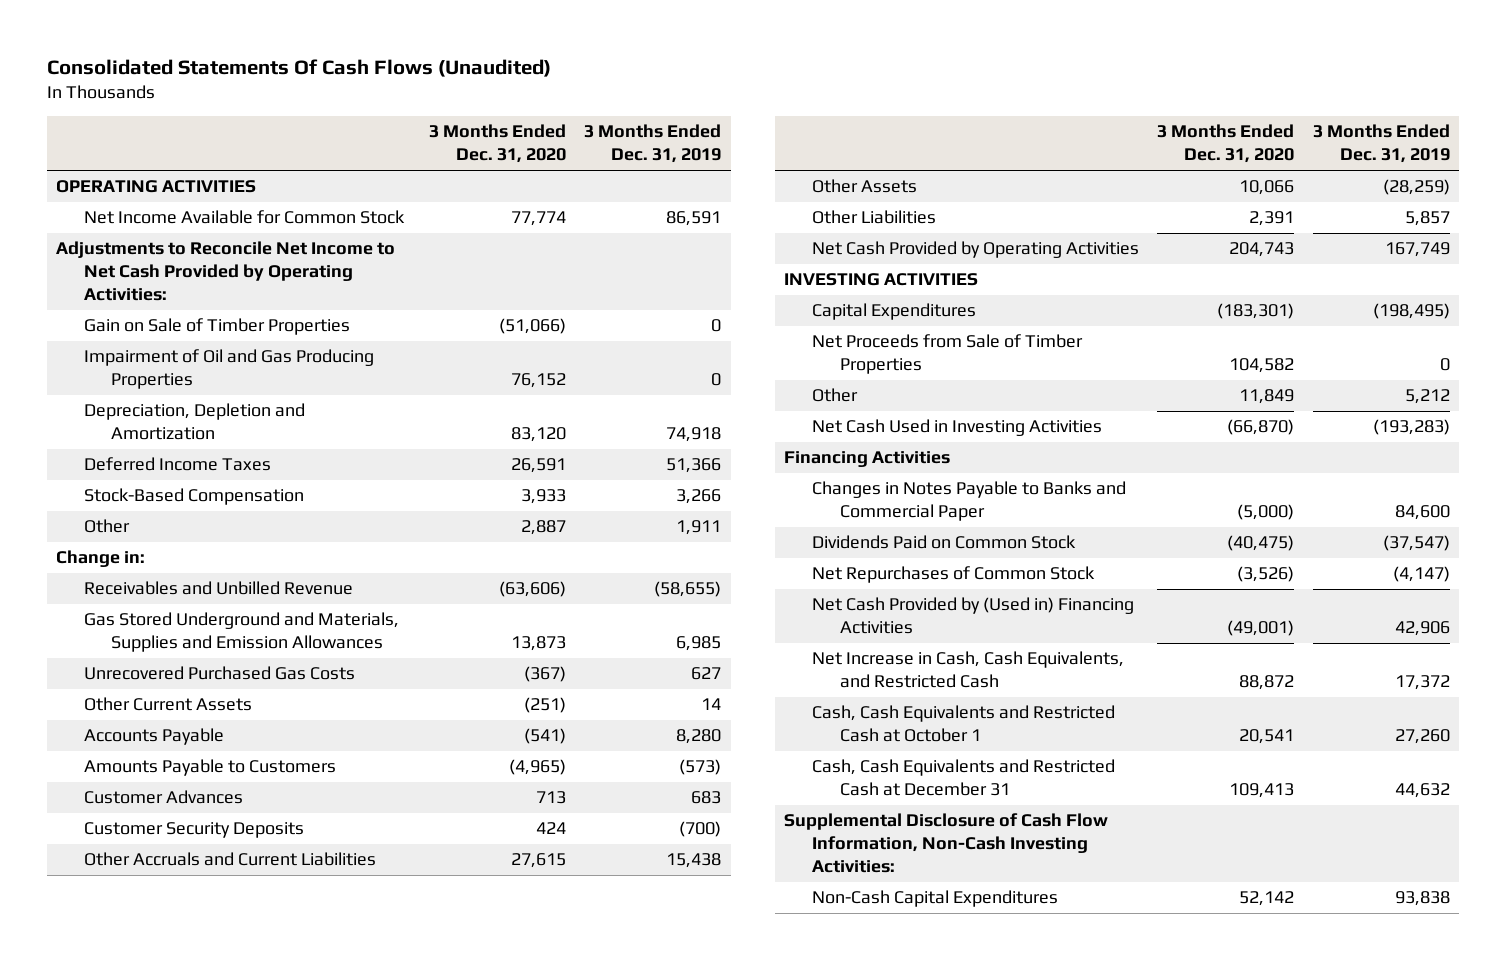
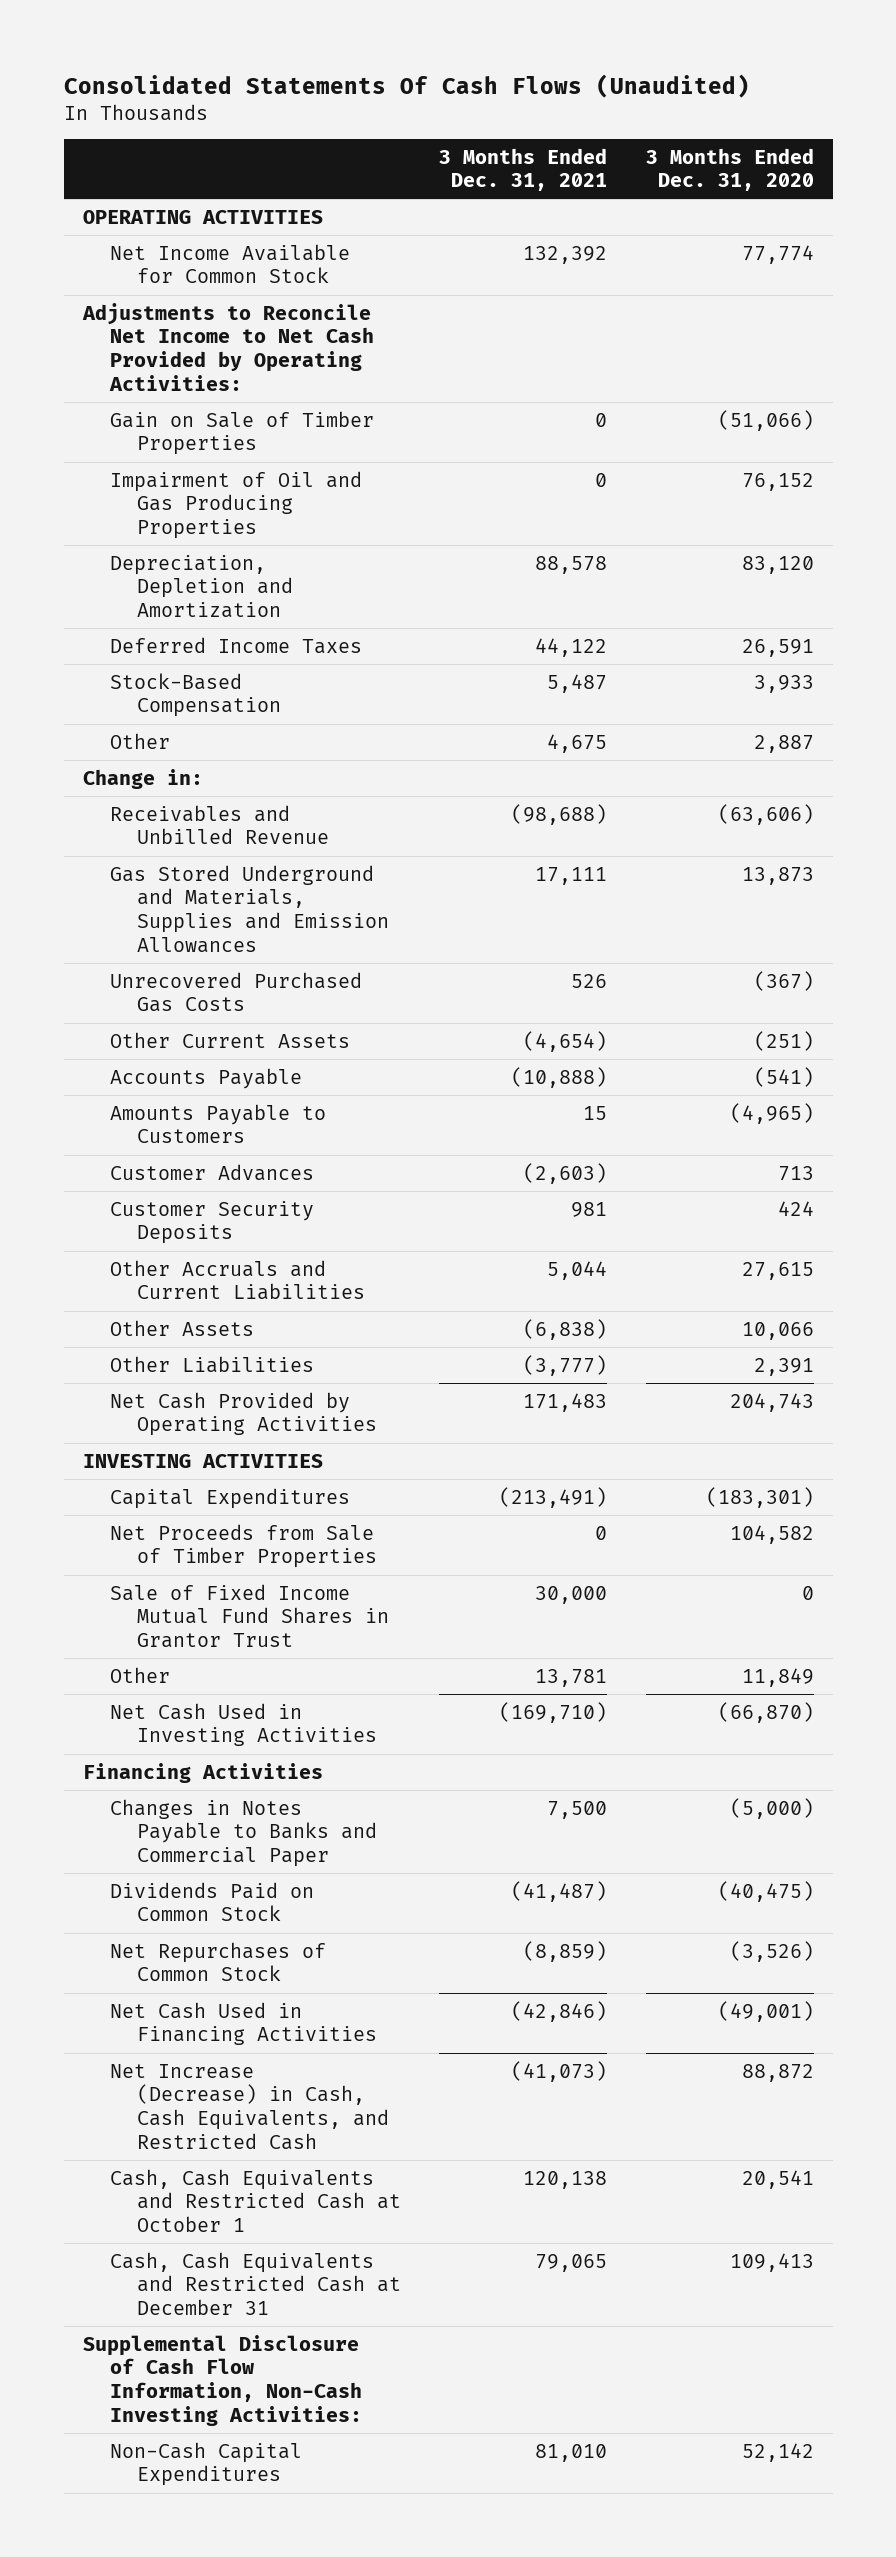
- | 3 Months Ended Dec. 31, 2020 | 3 Months Ended Dec. 31, 2019
+ | 3 Months Ended Dec. 31, 2021 | 3 Months Ended Dec. 31, 2020
+ Sale of Fixed Income Mutual Fund Shares in Grantor Trust | 30,000 | 0
- Net Cash Provided by (Used in) Financing Activities | (49,001) | 42,906
- Net Increase in Cash, Cash Equivalents, and Restricted Cash | 88,872 | 17,372
+ Net Cash Used in Financing Activities | (42,846) | (49,001)
+ Net Increase (Decrease) in Cash, Cash Equivalents, and Restricted Cash | (41,073) | 88,872

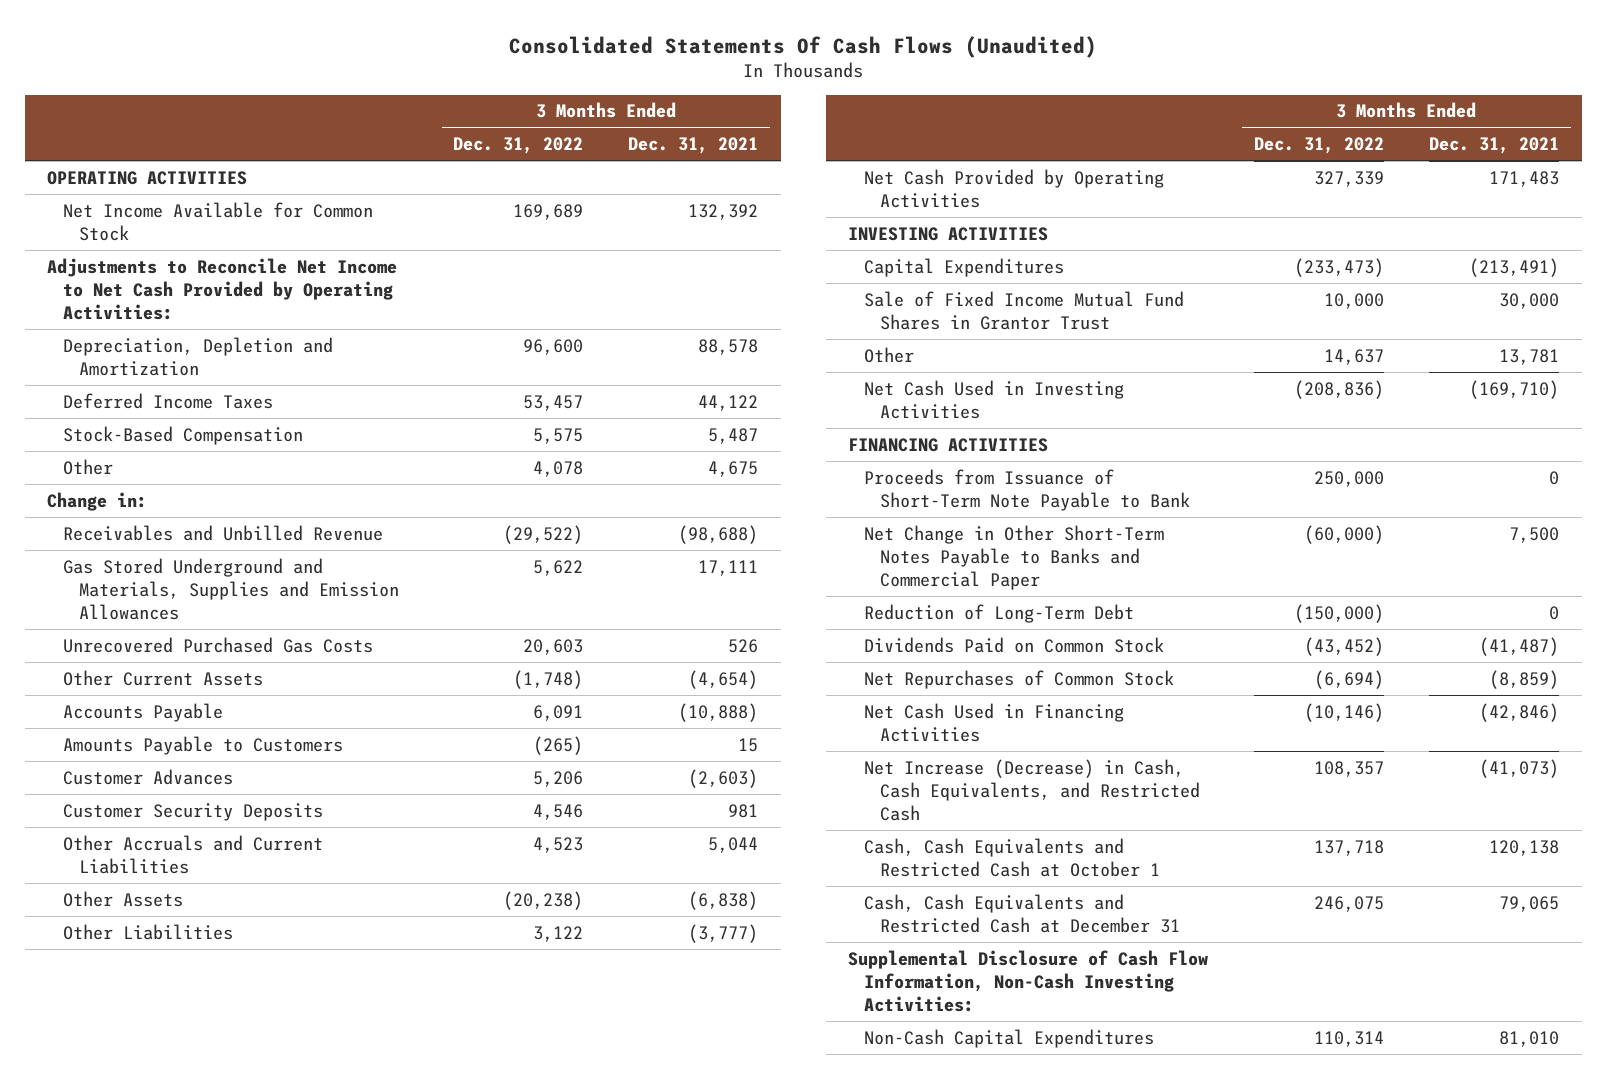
- | 3 Months Ended Dec. 31, 2021 | 3 Months Ended Dec. 31, 2020
+ | 3 Months Ended Dec. 31, 2022 | 3 Months Ended Dec. 31, 2021
- Gain on Sale of Timber Properties | 0 | (51,066)
- Impairment of Oil and Gas Producing Properties | 0 | 76,152
- Net Proceeds from Sale of Timber Properties | 0 | 104,582
- Financing Activities
- Changes in Notes Payable to Banks and Commercial Paper | 7,500 | (5,000)
+ FINANCING ACTIVITIES
+ Proceeds from Issuance of Short-Term Note Payable to Bank | 250,000 | 0
+ Net Change in Other Short-Term Notes Payable to Banks and Commercial Paper | (60,000) | 7,500
+ Reduction of Long-Term Debt | (150,000) | 0

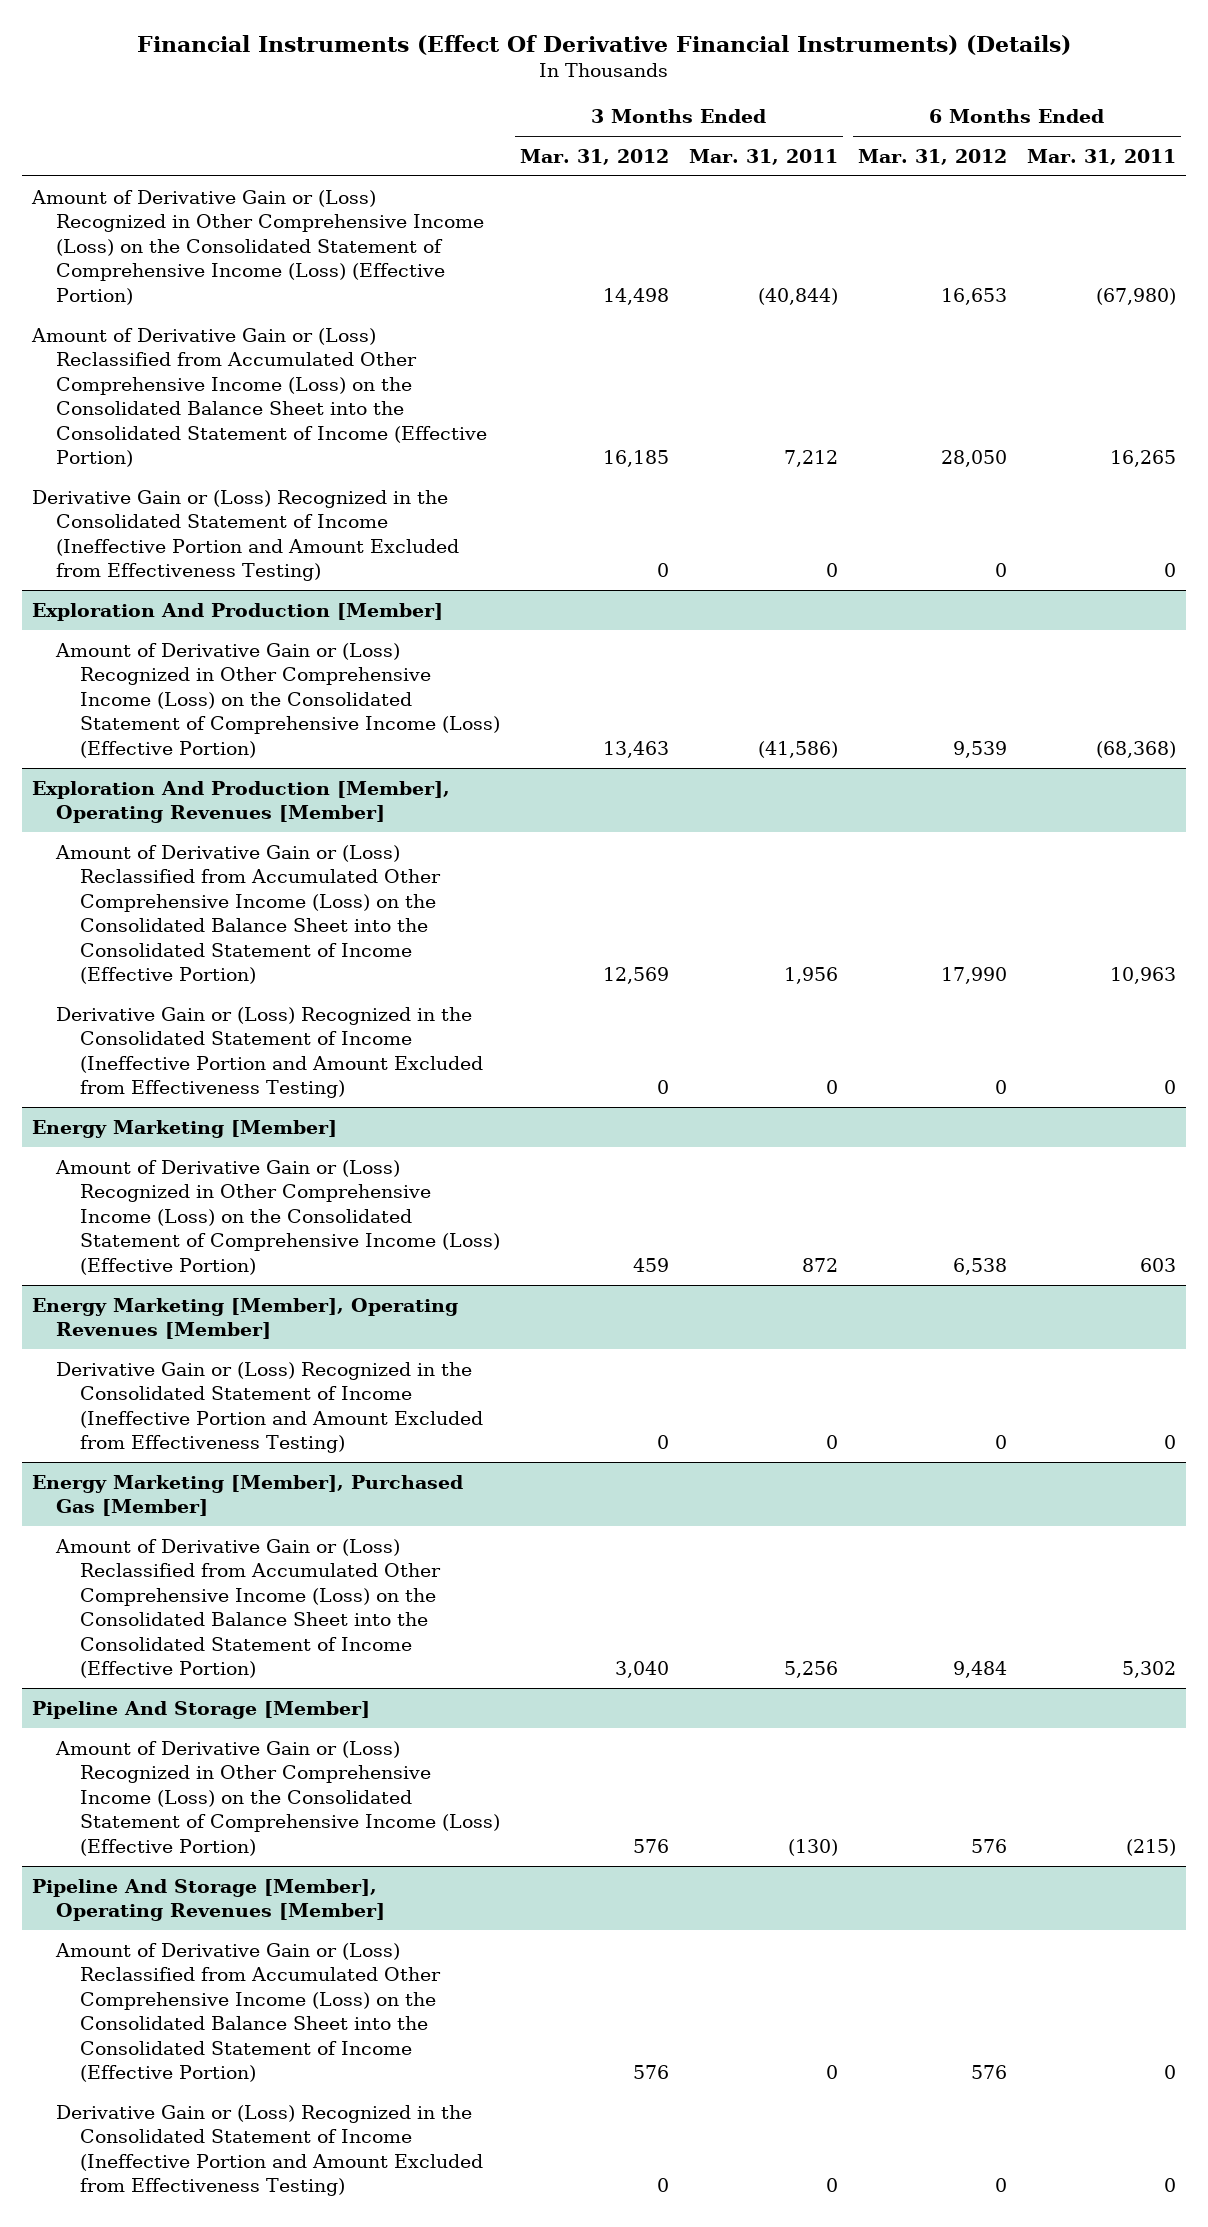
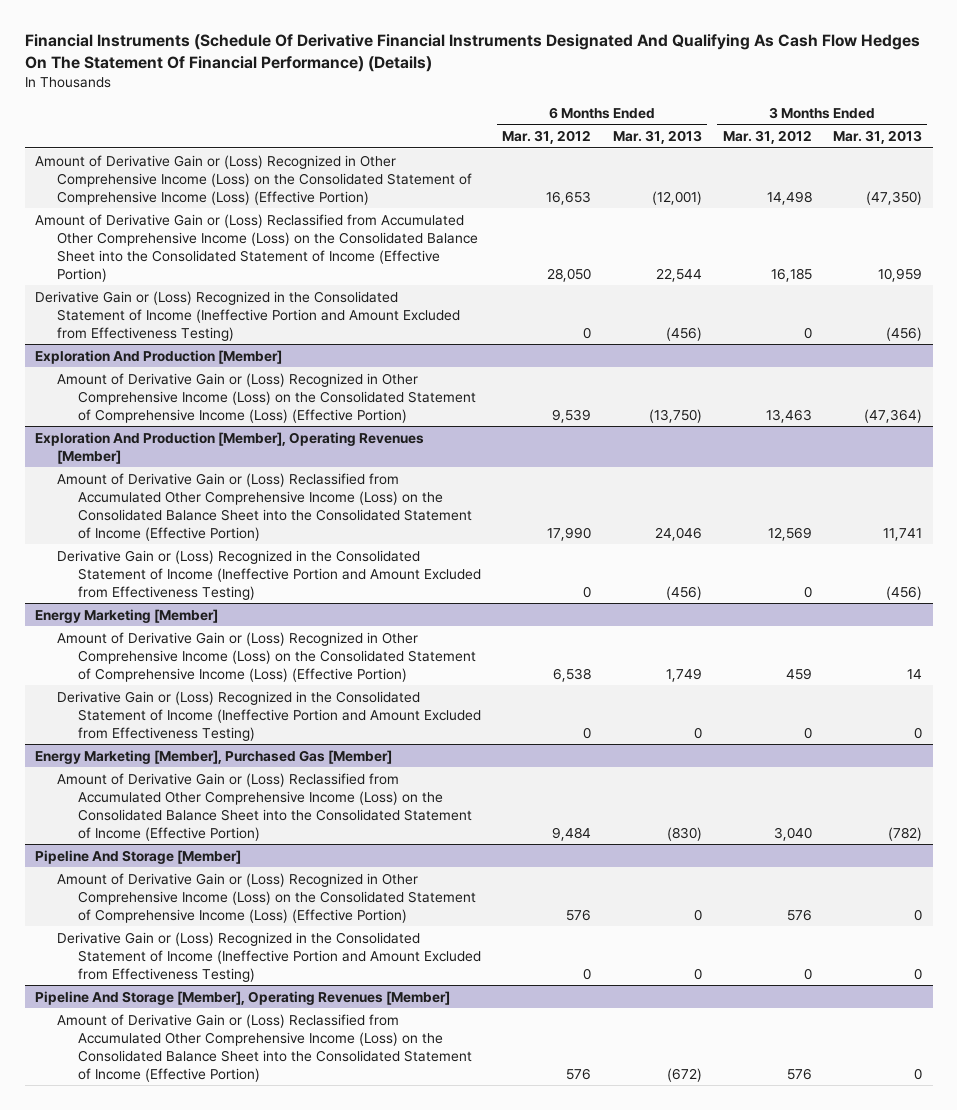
- Financial Instruments (Effect Of Derivative Financial Instruments) (Details)
+ Financial Instruments (Schedule Of Derivative Financial Instruments Designated And Qualifying As Cash Flow Hedges On The Statement Of Financial Performance) (Details)
- | 3 Months Ended Mar. 31, 2012 | 3 Months Ended Mar. 31, 2011 | 6 Months Ended Mar. 31, 2012 | 6 Months Ended Mar. 31, 2011
+ | 6 Months Ended Mar. 31, 2012 | 6 Months Ended Mar. 31, 2013 | 3 Months Ended Mar. 31, 2012 | 3 Months Ended Mar. 31, 2013
- Energy Marketing [Member], Operating Revenues [Member]
@ Pipeline And Storage [Member]
+ Derivative Gain or (Loss) Recognized in the Consolidated Statement of Income (Ineffective Portion and Amount Excluded from Effectiveness Testing) | 0 | 0 | 0 | 0
@ Pipeline And Storage [Member], Operating Revenues [Member]
- Derivative Gain or (Loss) Recognized in the Consolidated Statement of Income (Ineffective Portion and Amount Excluded from Effectiveness Testing) | 0 | 0 | 0 | 0

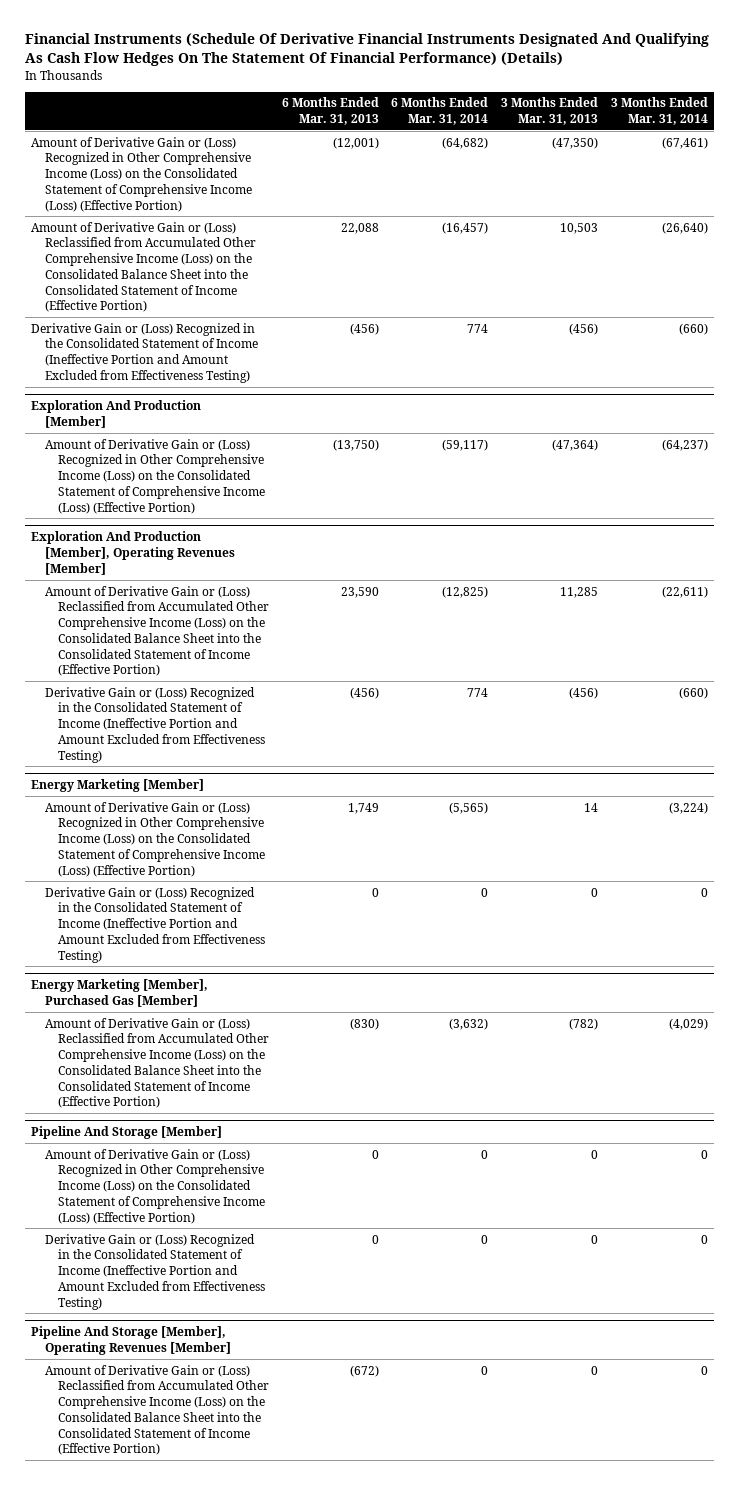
- | 6 Months Ended Mar. 31, 2012 | 6 Months Ended Mar. 31, 2013 | 3 Months Ended Mar. 31, 2012 | 3 Months Ended Mar. 31, 2013
+ | 6 Months Ended Mar. 31, 2013 | 6 Months Ended Mar. 31, 2014 | 3 Months Ended Mar. 31, 2013 | 3 Months Ended Mar. 31, 2014
- Amount of Derivative Gain or (Loss) Reclassified from Accumulated Other Comprehensive Income (Loss) on the Consolidated Balance Sheet into the Consolidated Statement of Income (Effective Portion) | 28,050 | 22,544 | 16,185 | 10,959
+ Amount of Derivative Gain or (Loss) Reclassified from Accumulated Other Comprehensive Income (Loss) on the Consolidated Balance Sheet into the Consolidated Statement of Income (Effective Portion) | 22,088 | (16,457) | 10,503 | (26,640)
@ Exploration And Production [Member], Operating Revenues [Member]
- Amount of Derivative Gain or (Loss) Reclassified from Accumulated Other Comprehensive Income (Loss) on the Consolidated Balance Sheet into the Consolidated Statement of Income (Effective Portion) | 17,990 | 24,046 | 12,569 | 11,741
+ Amount of Derivative Gain or (Loss) Reclassified from Accumulated Other Comprehensive Income (Loss) on the Consolidated Balance Sheet into the Consolidated Statement of Income (Effective Portion) | 23,590 | (12,825) | 11,285 | (22,611)

